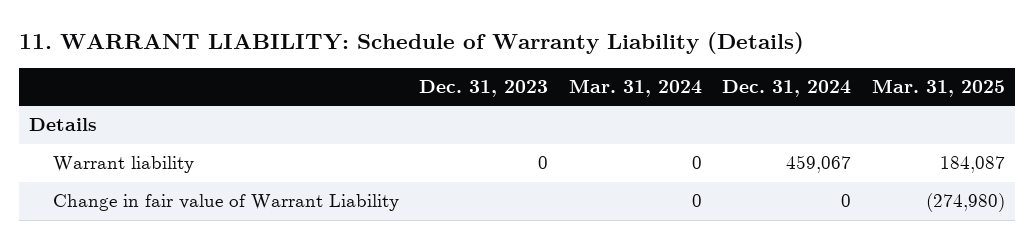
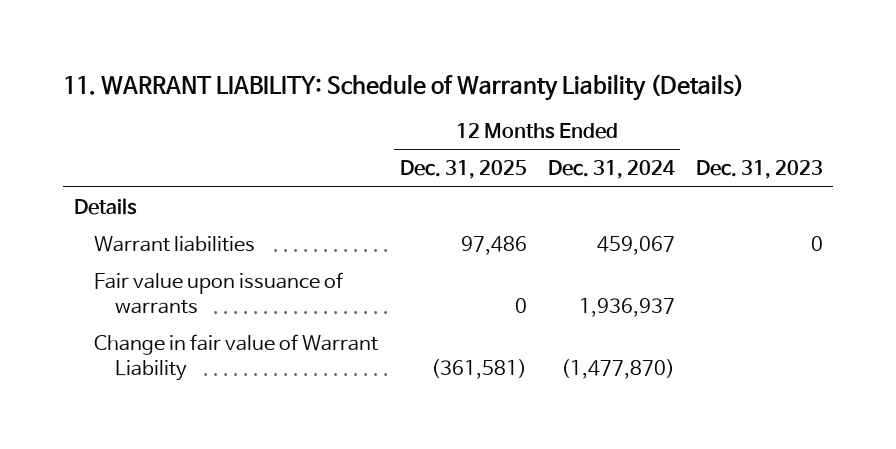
- | Dec. 31, 2023 | Mar. 31, 2024 | Dec. 31, 2024 | Mar. 31, 2025
+ | 12 Months Ended Dec. 31, 2025 | 12 Months Ended Dec. 31, 2024 | Dec. 31, 2023
- Warrant liability | 0 | 0 | 459,067 | 184,087
+ Warrant liabilities | 97,486 | 459,067 | 0
+ Fair value upon issuance of warrants | 0 | 1,936,937 |

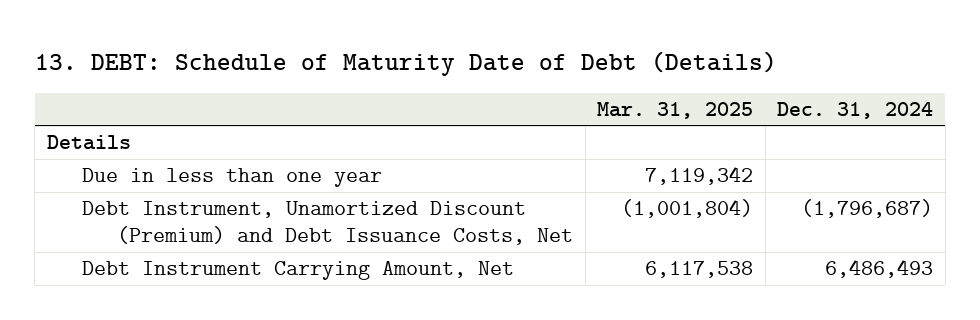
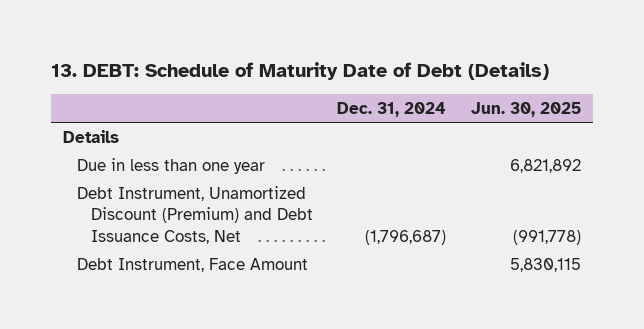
- | Mar. 31, 2025 | Dec. 31, 2024
+ | Dec. 31, 2024 | Jun. 30, 2025
- Debt Instrument Carrying Amount, Net | 6,117,538 | 6,486,493
+ Debt Instrument, Face Amount | | 5,830,115

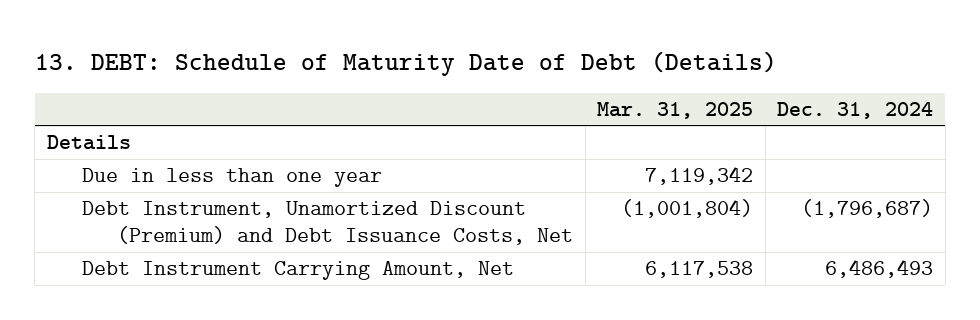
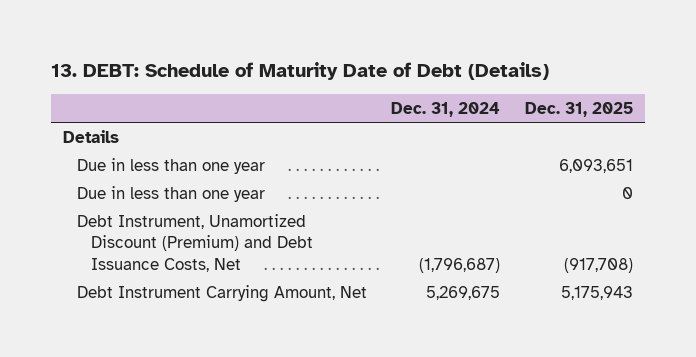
- | Mar. 31, 2025 | Dec. 31, 2024
+ | Dec. 31, 2024 | Dec. 31, 2025
+ Due in less than one year | | 0
- Debt Instrument Carrying Amount, Net | 6,117,538 | 6,486,493
+ Debt Instrument Carrying Amount, Net | 5,269,675 | 5,175,943

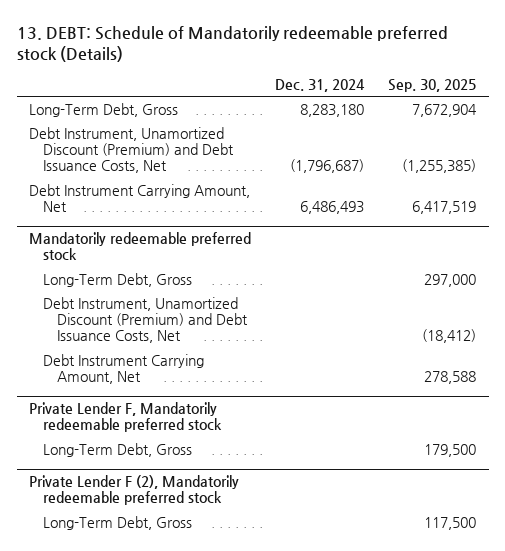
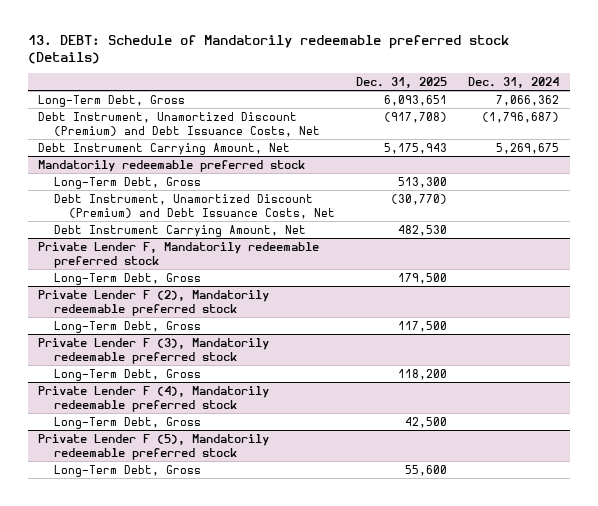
- | Dec. 31, 2024 | Sep. 30, 2025
+ | Dec. 31, 2025 | Dec. 31, 2024
- Long-Term Debt, Gross | 8,283,180 | 7,672,904
+ Long-Term Debt, Gross | 6,093,651 | 7,066,362
- Debt Instrument Carrying Amount, Net | 6,486,493 | 6,417,519
+ Debt Instrument Carrying Amount, Net | 5,175,943 | 5,269,675
+ Private Lender F (3), Mandatorily redeemable preferred stock
+ Long-Term Debt, Gross | 118,200 |
+ Private Lender F (4), Mandatorily redeemable preferred stock
+ Long-Term Debt, Gross | 42,500 |
+ Private Lender F (5), Mandatorily redeemable preferred stock
+ Long-Term Debt, Gross | 55,600 |

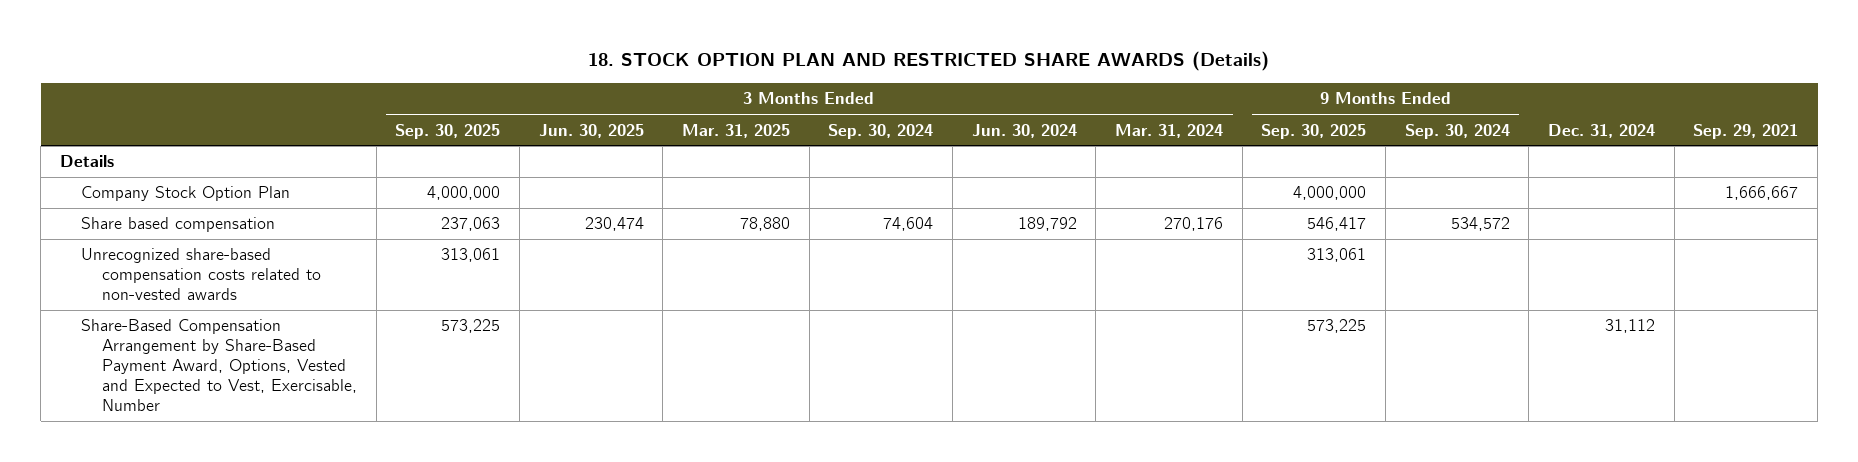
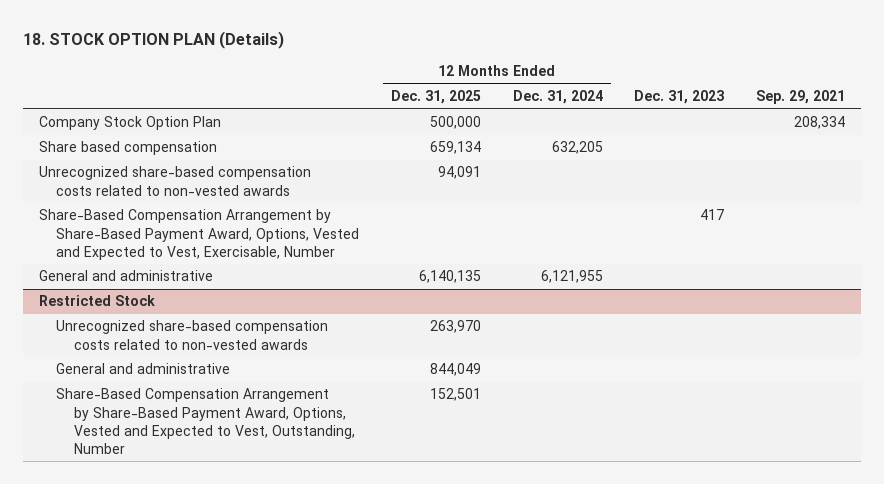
- 18. STOCK OPTION PLAN AND RESTRICTED SHARE AWARDS (Details)
+ 18. STOCK OPTION PLAN (Details)
- | 3 Months Ended Sep. 30, 2025 | 3 Months Ended Jun. 30, 2025 | 3 Months Ended Mar. 31, 2025 | 3 Months Ended Sep. 30, 2024 | 3 Months Ended Jun. 30, 2024 | 3 Months Ended Mar. 31, 2024 | 9 Months Ended Sep. 30, 2025 | 9 Months Ended Sep. 30, 2024 | Dec. 31, 2024 | Sep. 29, 2021
+ | 12 Months Ended Dec. 31, 2025 | 12 Months Ended Dec. 31, 2024 | Dec. 31, 2023 | Sep. 29, 2021
- Details
- Company Stock Option Plan | 4,000,000 | | | | | | 4,000,000 | | | 1,666,667
+ Company Stock Option Plan | 500,000 | | | 208,334
+ General and administrative | 6,140,135 | 6,121,955 | |
+ Restricted Stock
+ Unrecognized share-based compensation costs related to non-vested awards | 263,970 | | |
+ General and administrative | 844,049 | | |
+ Share-Based Compensation Arrangement by Share-Based Payment Award, Options, Vested and Expected to Vest, Outstanding, Number | 152,501 | | |

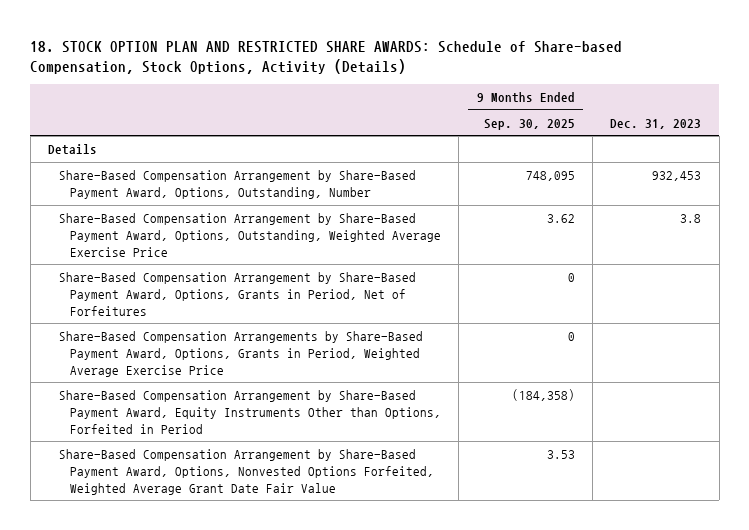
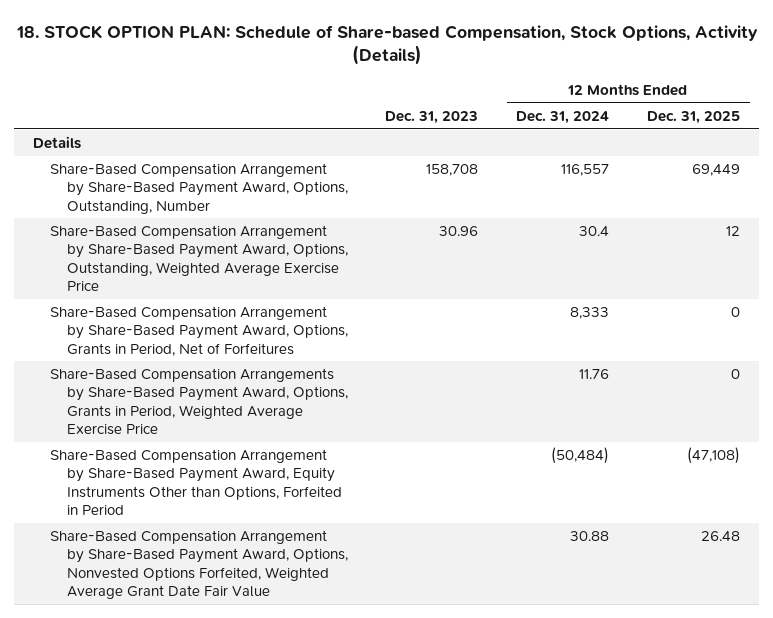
- 18. STOCK OPTION PLAN AND RESTRICTED SHARE AWARDS: Schedule of Share-based Compensation, Stock Options, Activity (Details)
+ 18. STOCK OPTION PLAN: Schedule of Share-based Compensation, Stock Options, Activity (Details)
- | 9 Months Ended Sep. 30, 2025 | Dec. 31, 2023
+ | Dec. 31, 2023 | 12 Months Ended Dec. 31, 2024 | 12 Months Ended Dec. 31, 2025
- Share-Based Compensation Arrangement by Share-Based Payment Award, Options, Outstanding, Number | 748,095 | 932,453
- Share-Based Compensation Arrangement by Share-Based Payment Award, Options, Outstanding, Weighted Average Exercise Price | 3.62 | 3.8
+ Share-Based Compensation Arrangement by Share-Based Payment Award, Options, Outstanding, Number | 158,708 | 116,557 | 69,449
+ Share-Based Compensation Arrangement by Share-Based Payment Award, Options, Outstanding, Weighted Average Exercise Price | 30.96 | 30.4 | 12

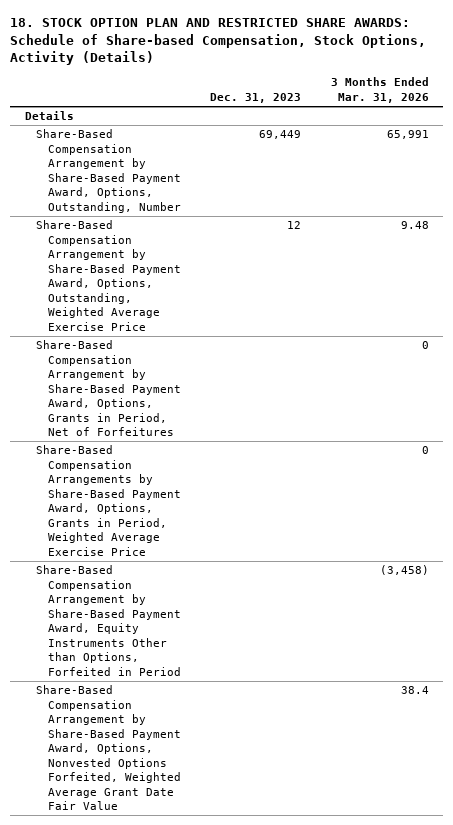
- 18. STOCK OPTION PLAN: Schedule of Share-based Compensation, Stock Options, Activity (Details)
+ 18. STOCK OPTION PLAN AND RESTRICTED SHARE AWARDS: Schedule of Share-based Compensation, Stock Options, Activity (Details)
- | Dec. 31, 2023 | 12 Months Ended Dec. 31, 2024 | 12 Months Ended Dec. 31, 2025
+ | Dec. 31, 2023 | 3 Months Ended Mar. 31, 2026
- Share-Based Compensation Arrangement by Share-Based Payment Award, Options, Outstanding, Number | 158,708 | 116,557 | 69,449
- Share-Based Compensation Arrangement by Share-Based Payment Award, Options, Outstanding, Weighted Average Exercise Price | 30.96 | 30.4 | 12
+ Share-Based Compensation Arrangement by Share-Based Payment Award, Options, Outstanding, Number | 69,449 | 65,991
+ Share-Based Compensation Arrangement by Share-Based Payment Award, Options, Outstanding, Weighted Average Exercise Price | 12 | 9.48

